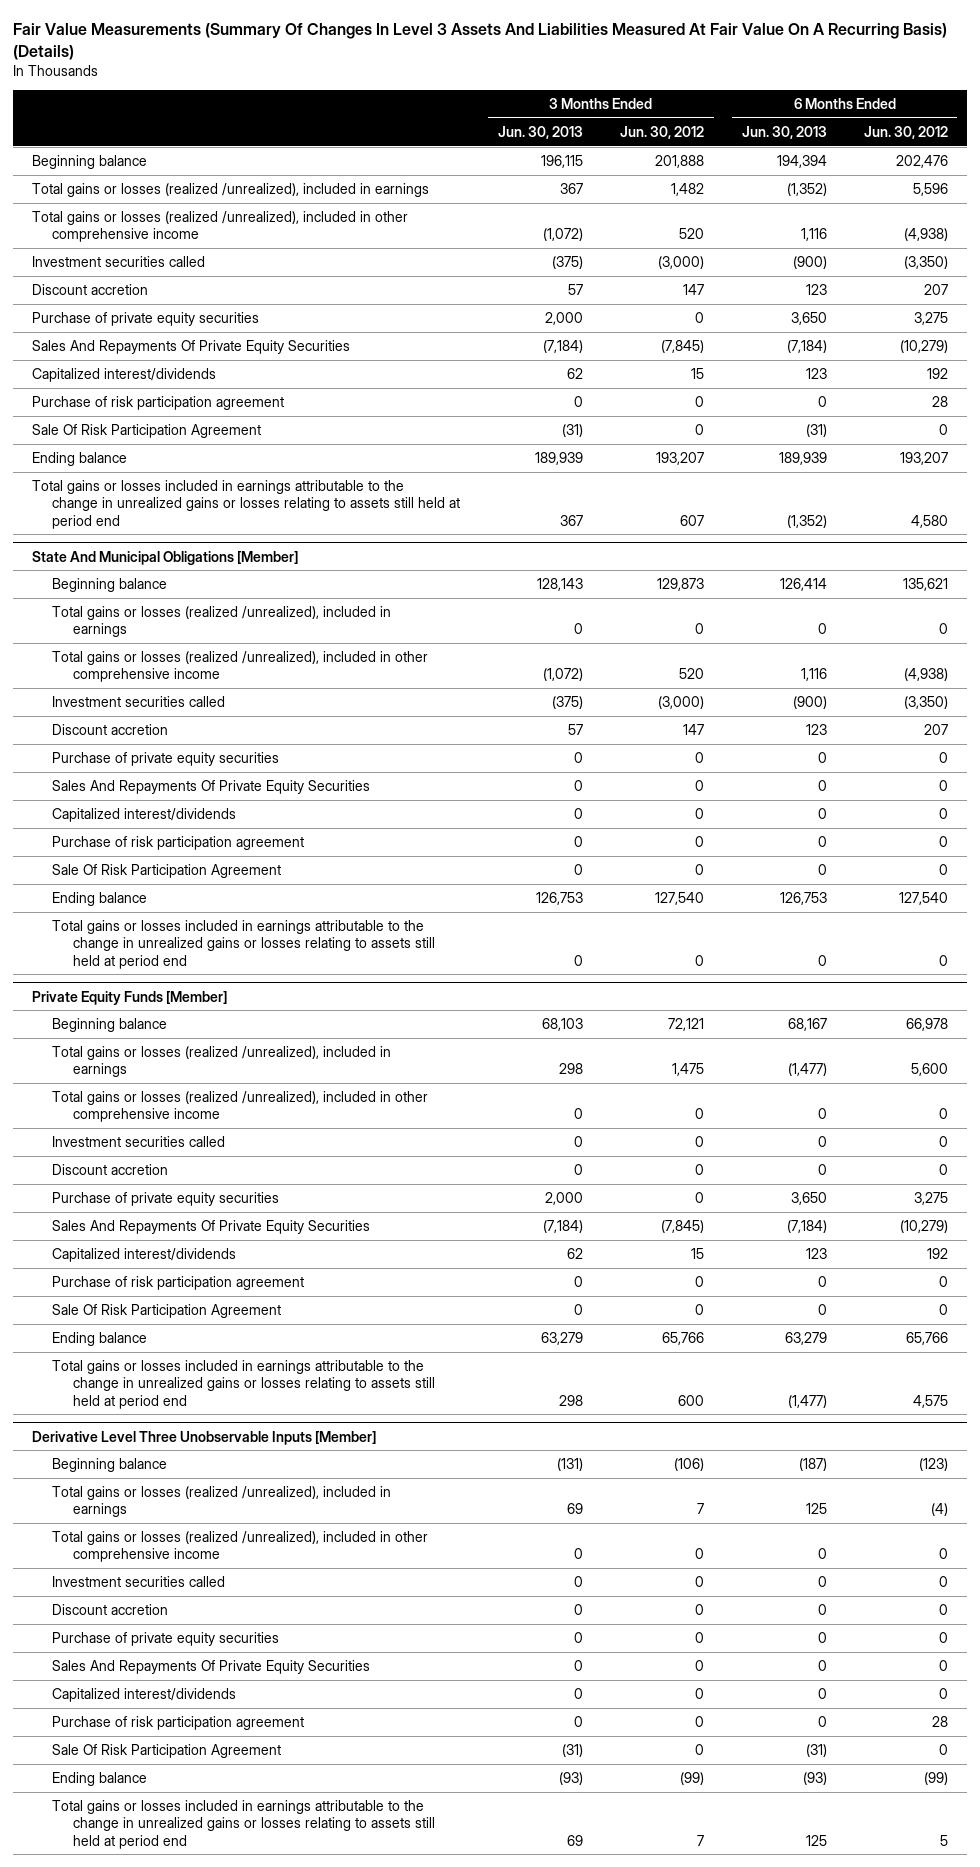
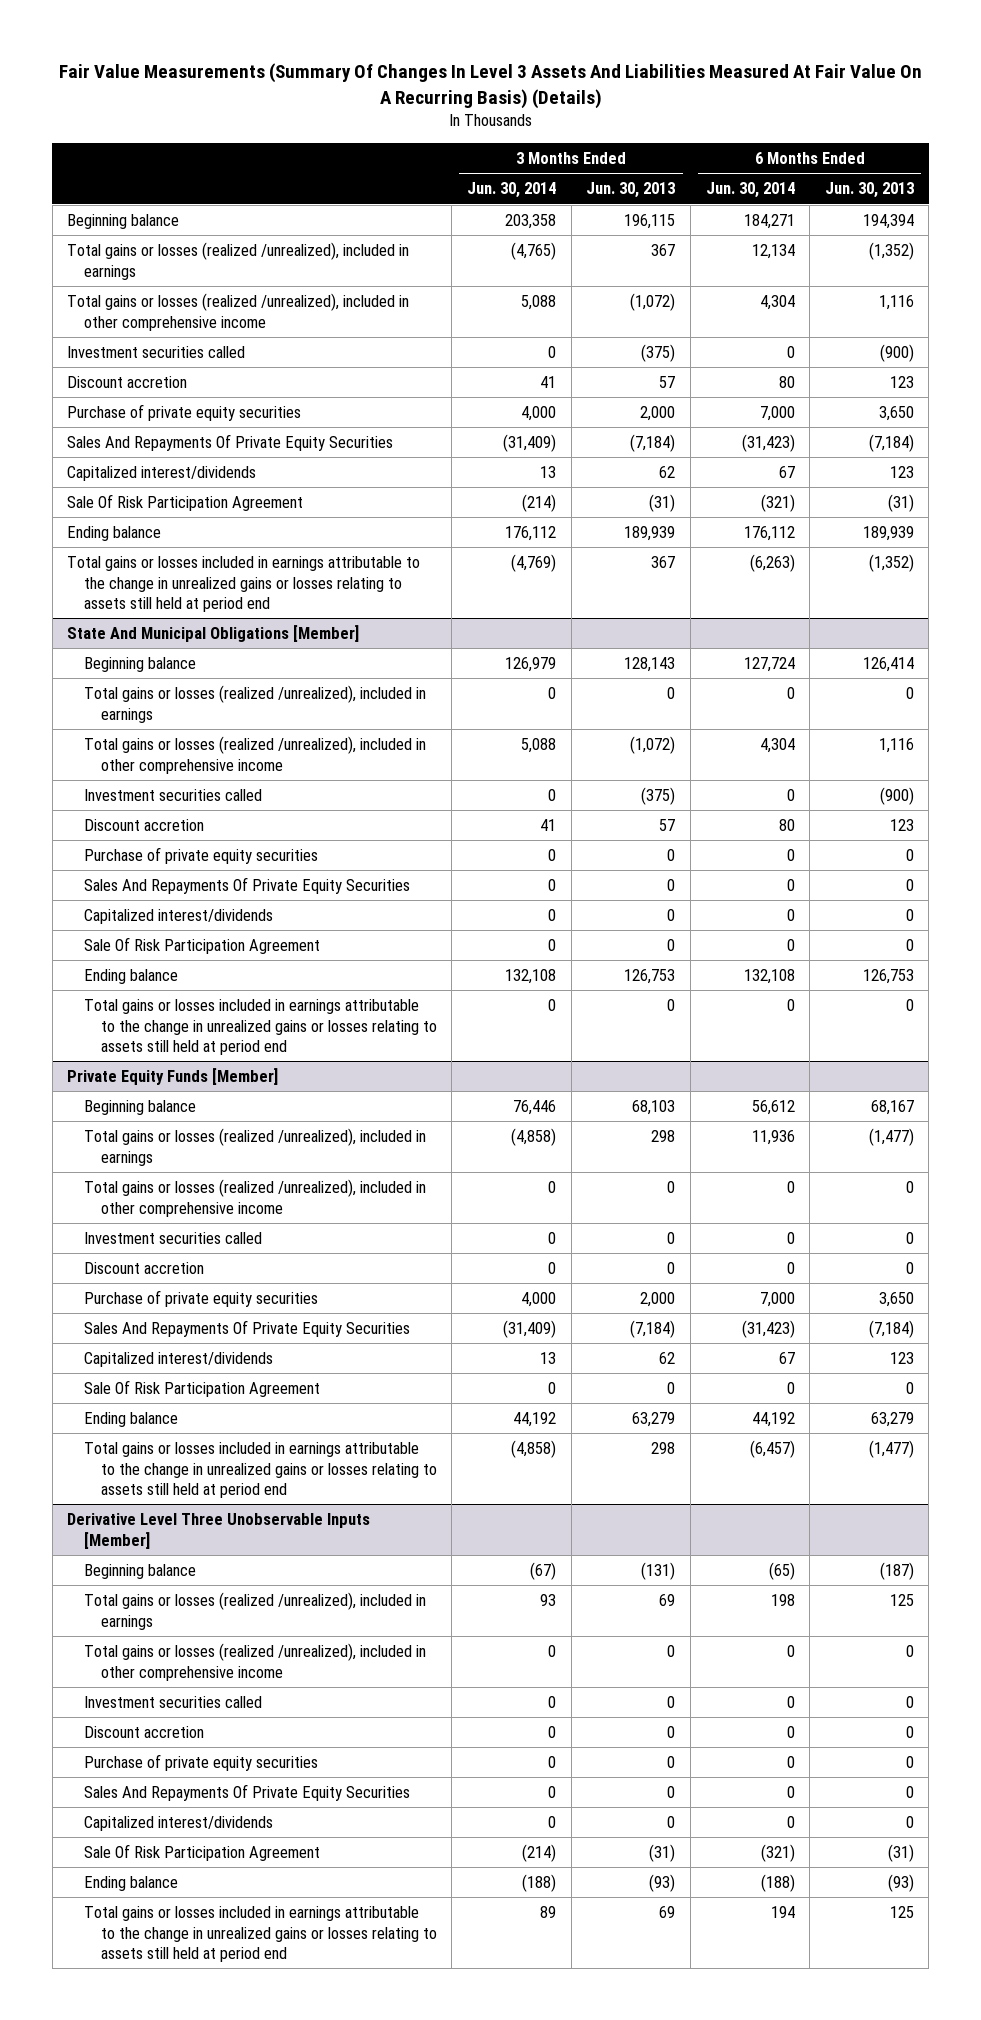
- | 3 Months Ended Jun. 30, 2013 | 3 Months Ended Jun. 30, 2012 | 6 Months Ended Jun. 30, 2013 | 6 Months Ended Jun. 30, 2012
+ | 3 Months Ended Jun. 30, 2014 | 3 Months Ended Jun. 30, 2013 | 6 Months Ended Jun. 30, 2014 | 6 Months Ended Jun. 30, 2013
- Purchase of risk participation agreement | 0 | 0 | 0 | 28
@ State And Municipal Obligations [Member]
- Purchase of risk participation agreement | 0 | 0 | 0 | 0
@ Private Equity Funds [Member]
- Purchase of risk participation agreement | 0 | 0 | 0 | 0
@ Derivative Level Three Unobservable Inputs [Member]
- Purchase of risk participation agreement | 0 | 0 | 0 | 28

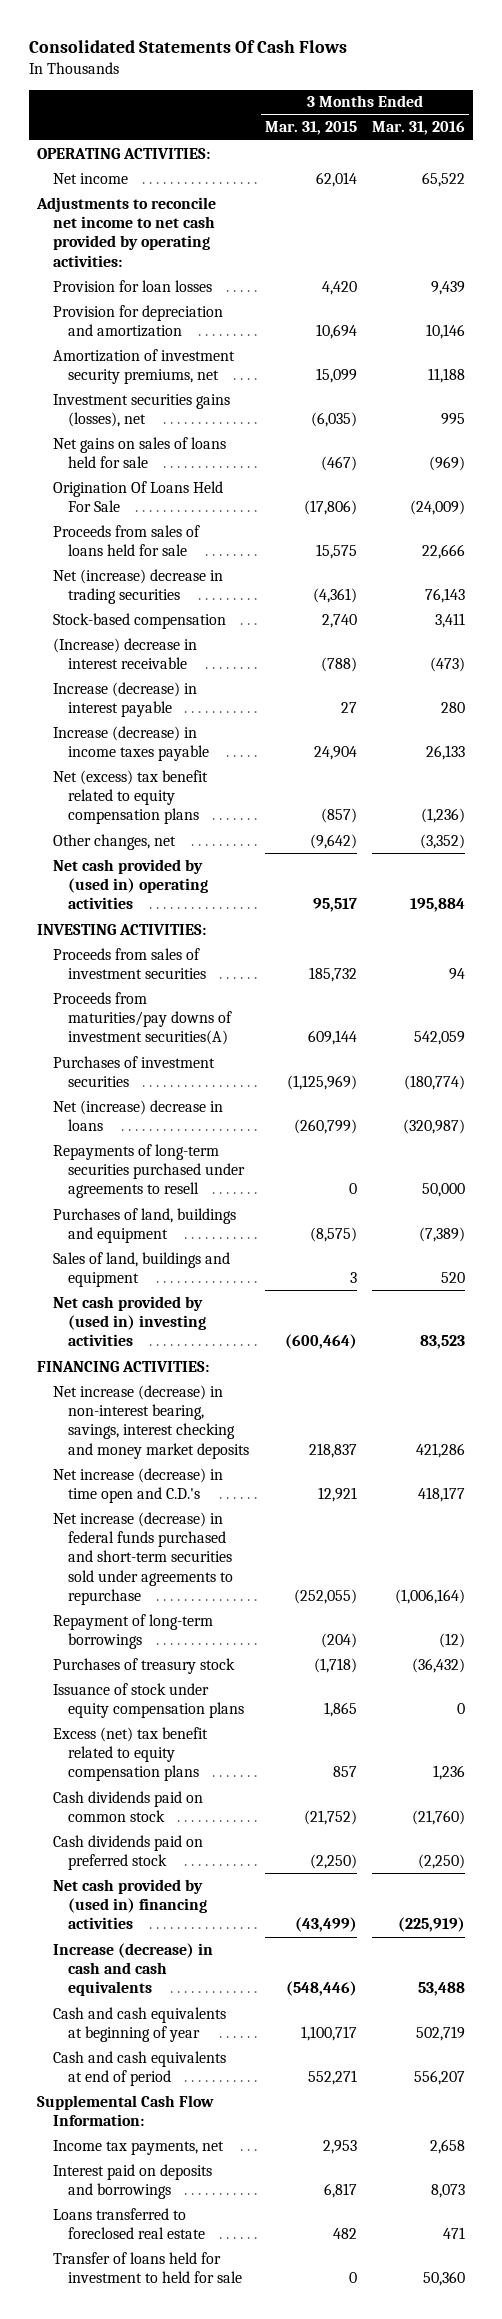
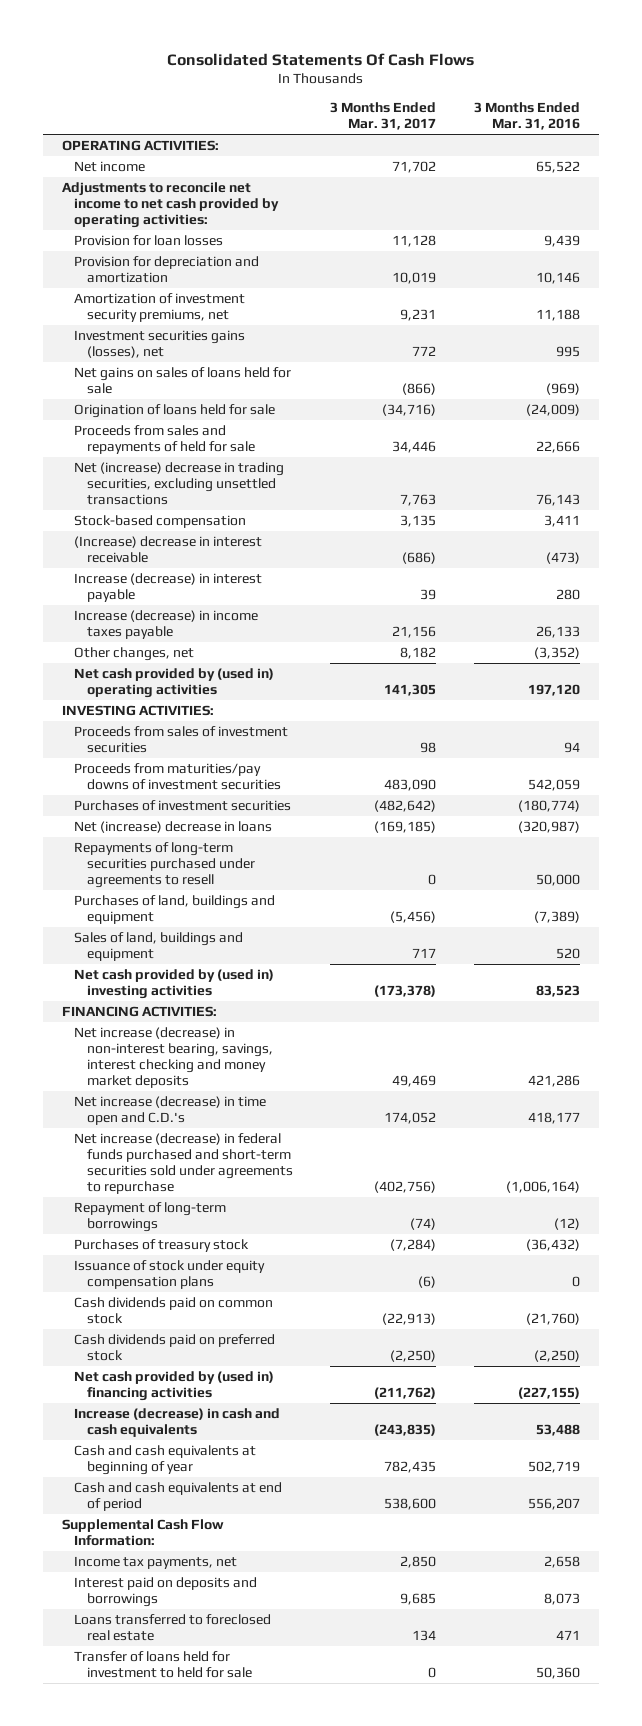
- | 3 Months Ended Mar. 31, 2015 | 3 Months Ended Mar. 31, 2016
+ | 3 Months Ended Mar. 31, 2017 | 3 Months Ended Mar. 31, 2016
- Origination Of Loans Held For Sale | (17,806) | (24,009)
- Proceeds from sales of loans held for sale | 15,575 | 22,666
- Net (increase) decrease in trading securities | (4,361) | 76,143
+ Origination of loans held for sale | (34,716) | (24,009)
+ Proceeds from sales and repayments of held for sale | 34,446 | 22,666
+ Net (increase) decrease in trading securities, excluding unsettled transactions | 7,763 | 76,143
- Net (excess) tax benefit related to equity compensation plans | (857) | (1,236)
- Net cash provided by (used in) operating activities | 95,517 | 195,884
+ Net cash provided by (used in) operating activities | 141,305 | 197,120
- Proceeds from maturities/pay downs of investment securities(A) | 609,144 | 542,059
+ Proceeds from maturities/pay downs of investment securities | 483,090 | 542,059
- Excess (net) tax benefit related to equity compensation plans | 857 | 1,236
- Net cash provided by (used in) financing activities | (43,499) | (225,919)
+ Net cash provided by (used in) financing activities | (211,762) | (227,155)

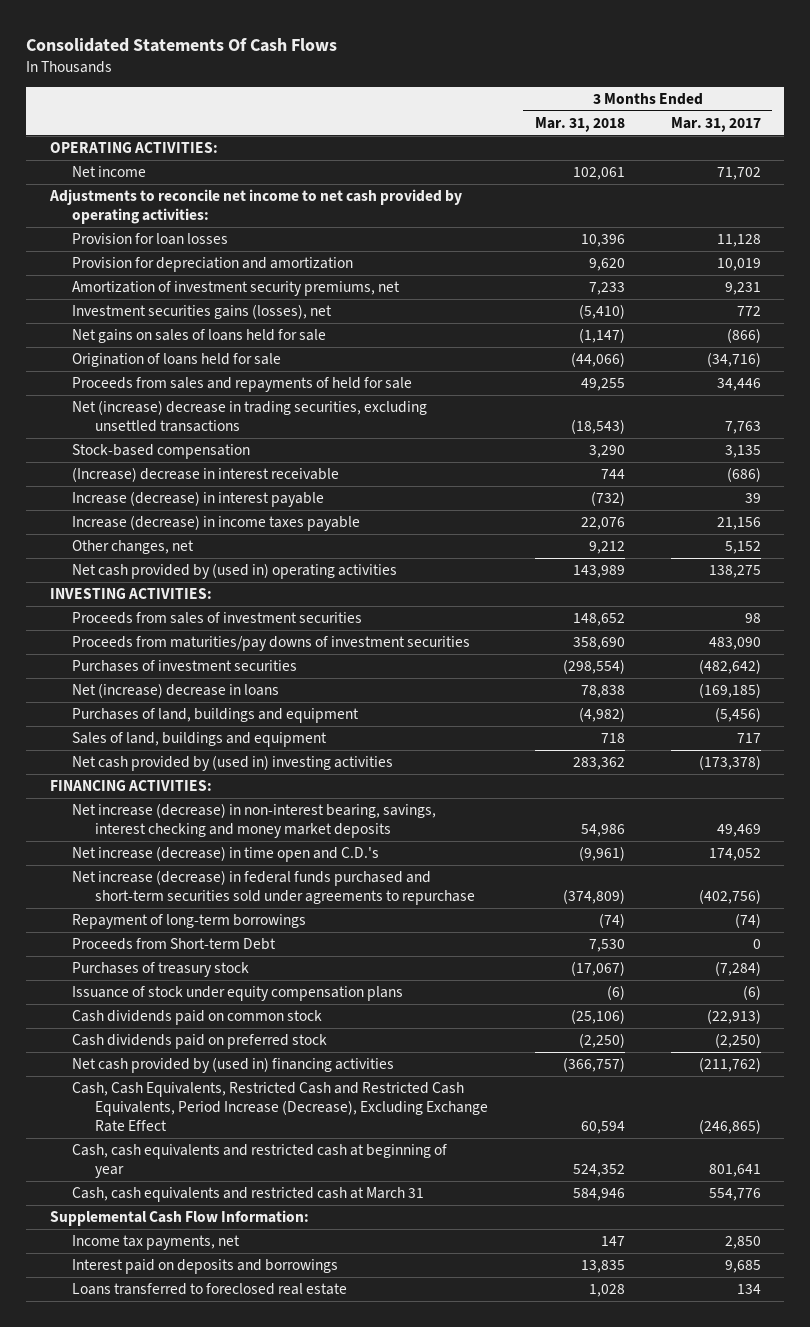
- | 3 Months Ended Mar. 31, 2017 | 3 Months Ended Mar. 31, 2016
+ | 3 Months Ended Mar. 31, 2018 | 3 Months Ended Mar. 31, 2017
- Other changes, net | 8,182 | (3,352)
- Net cash provided by (used in) operating activities | 141,305 | 197,120
+ Other changes, net | 9,212 | 5,152
+ Net cash provided by (used in) operating activities | 143,989 | 138,275
- Repayments of long-term securities purchased under agreements to resell | 0 | 50,000
+ Proceeds from Short-term Debt | 7,530 | 0
- Increase (decrease) in cash and cash equivalents | (243,835) | 53,488
- Cash and cash equivalents at beginning of year | 782,435 | 502,719
- Cash and cash equivalents at end of period | 538,600 | 556,207
+ Cash, Cash Equivalents, Restricted Cash and Restricted Cash Equivalents, Period Increase (Decrease), Excluding Exchange Rate Effect | 60,594 | (246,865)
+ Cash, cash equivalents and restricted cash at beginning of year | 524,352 | 801,641
+ Cash, cash equivalents and restricted cash at March 31 | 584,946 | 554,776
- Transfer of loans held for investment to held for sale | 0 | 50,360

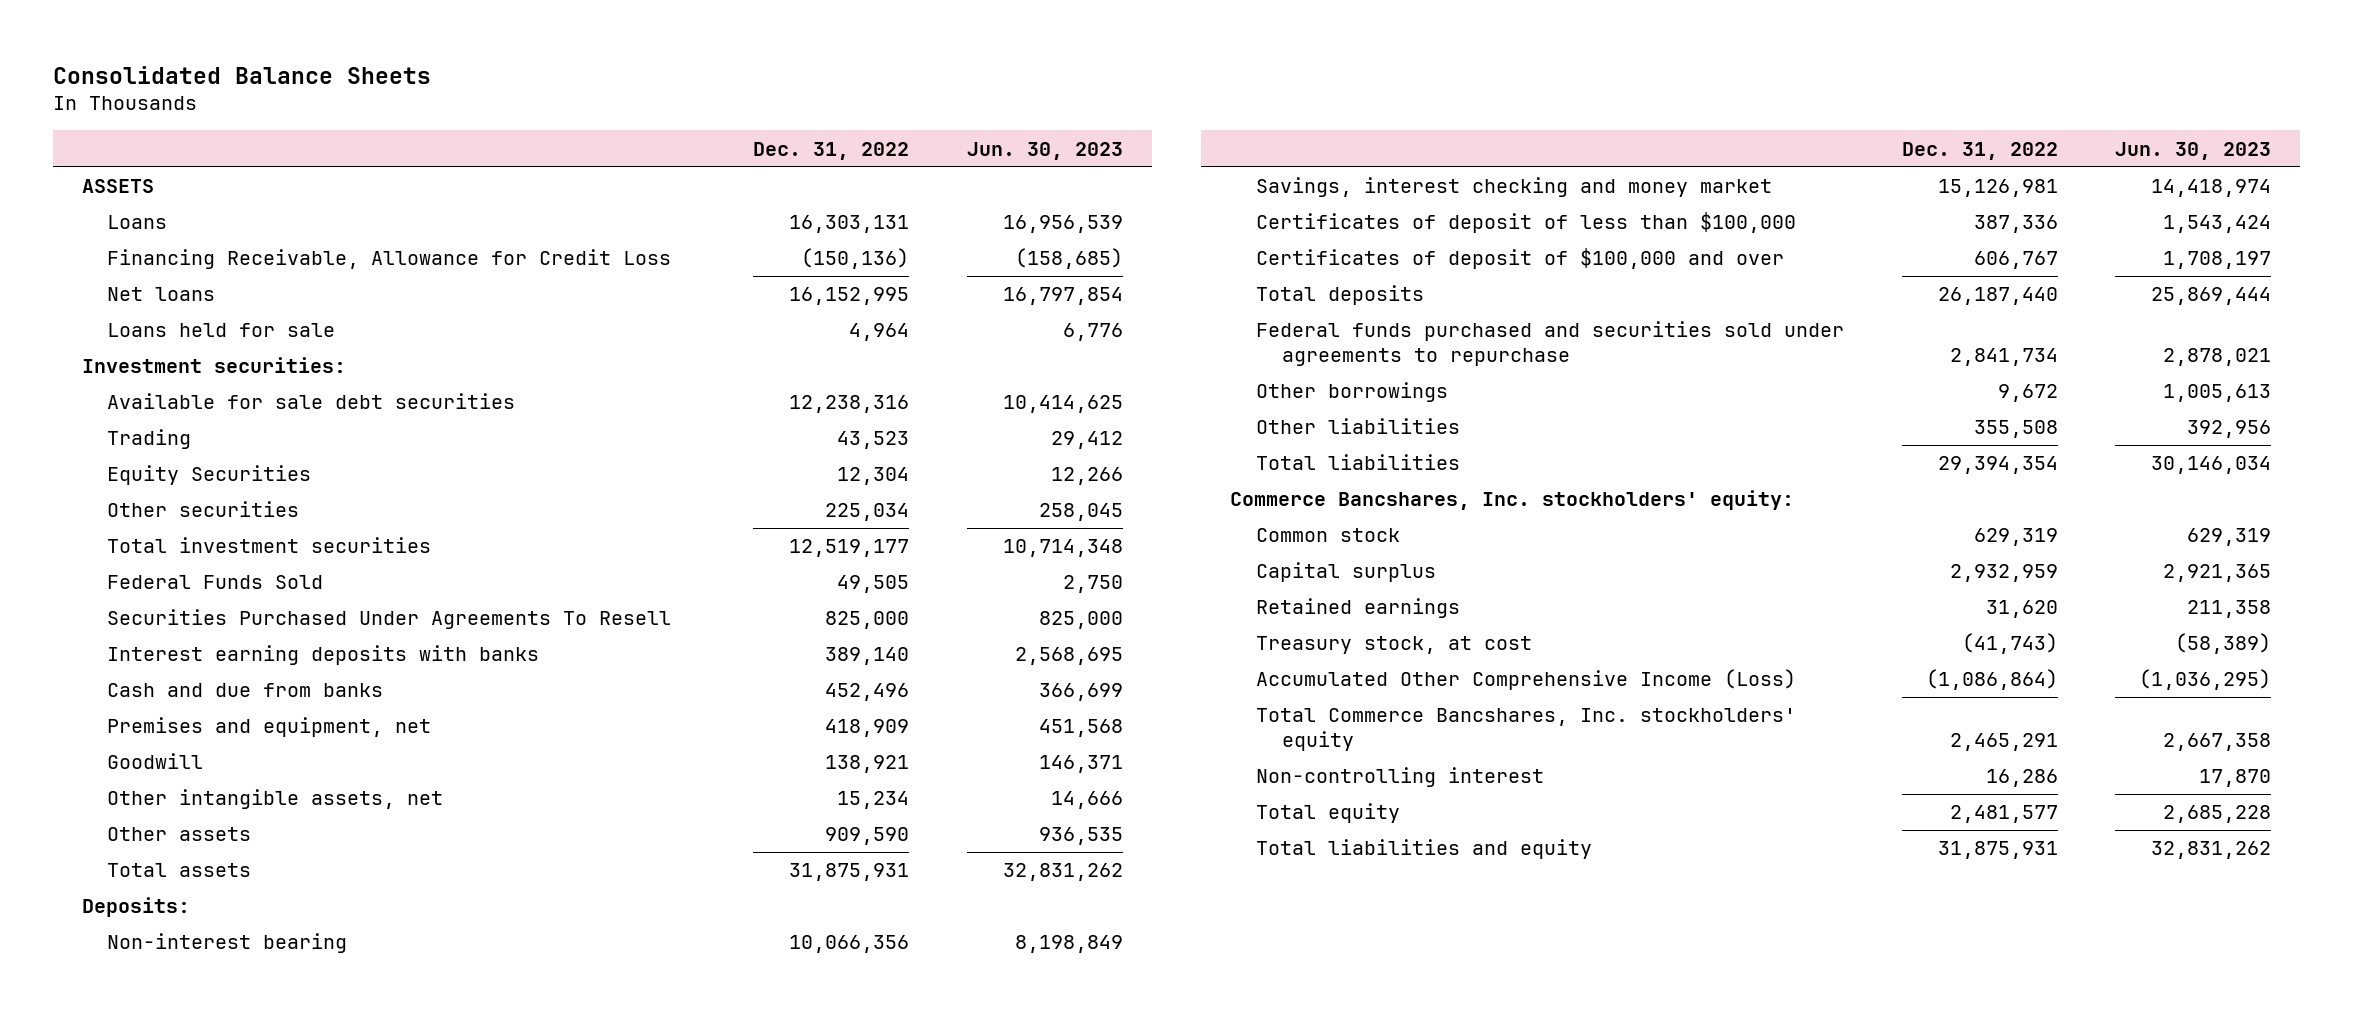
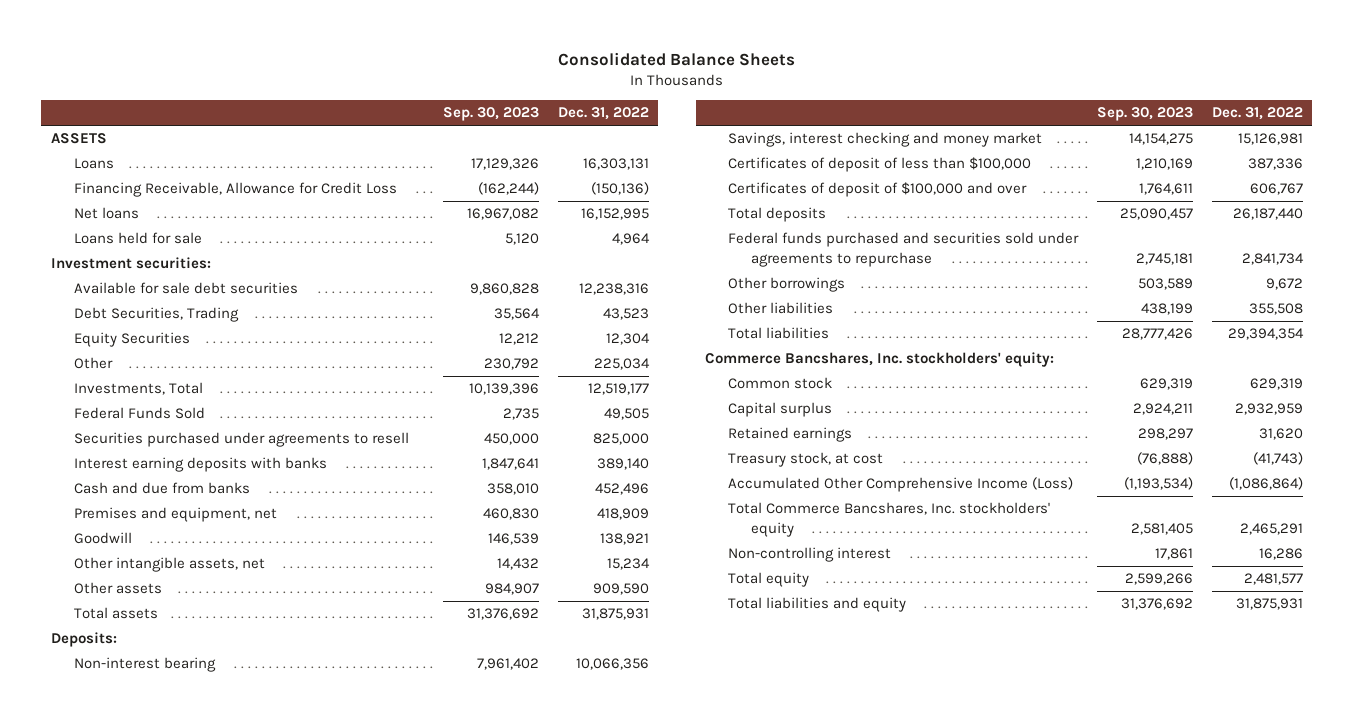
- | Dec. 31, 2022 | Jun. 30, 2023
+ | Sep. 30, 2023 | Dec. 31, 2022
- Trading | 43,523 | 29,412
+ Debt Securities, Trading | 35,564 | 43,523
- Other securities | 225,034 | 258,045
- Total investment securities | 12,519,177 | 10,714,348
+ Other | 230,792 | 225,034
+ Investments, Total | 10,139,396 | 12,519,177
- Securities Purchased Under Agreements To Resell | 825,000 | 825,000
+ Securities purchased under agreements to resell | 450,000 | 825,000

